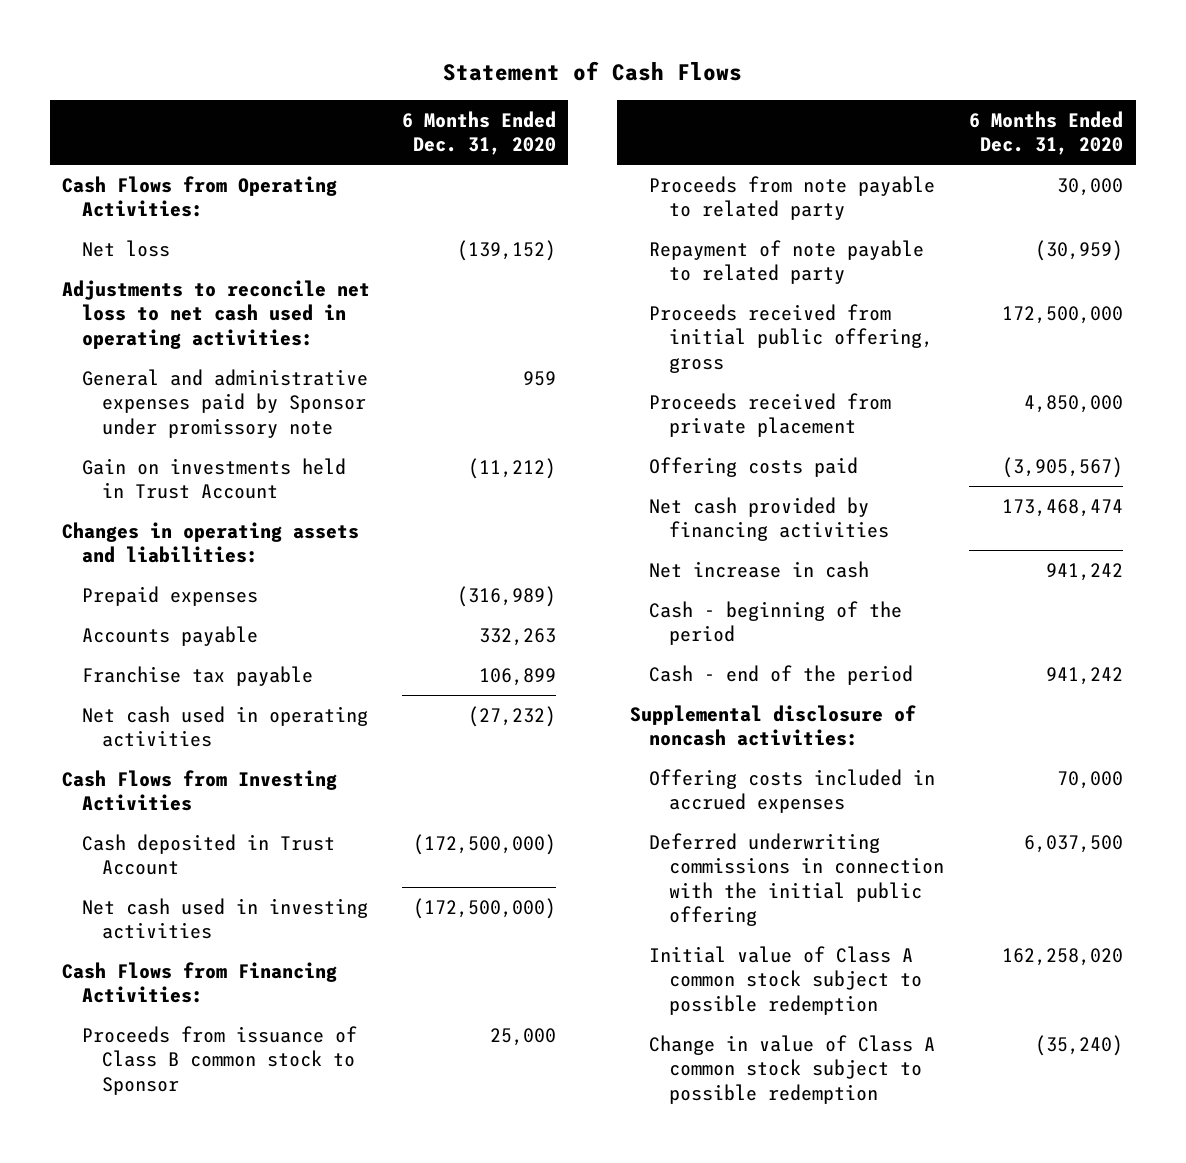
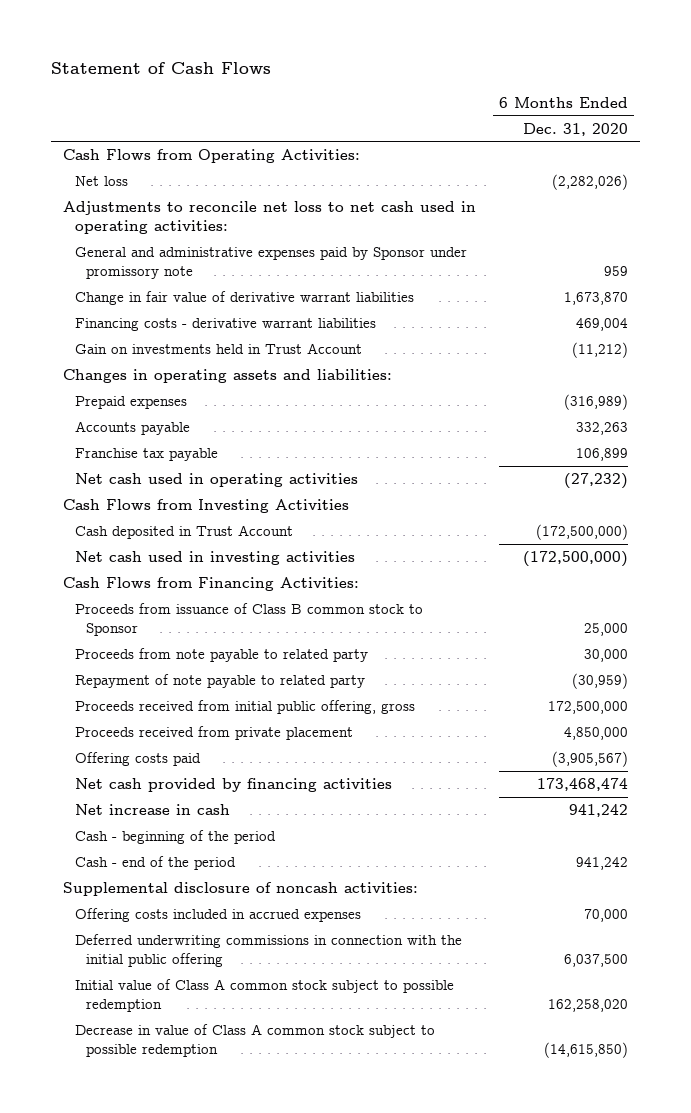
- Net loss | (139,152)
+ Net loss | (2,282,026)
+ Change in fair value of derivative warrant liabilities | 1,673,870
+ Financing costs - derivative warrant liabilities | 469,004
- Change in value of Class A common stock subject to possible redemption | (35,240)
+ Decrease in value of Class A common stock subject to possible redemption | (14,615,850)

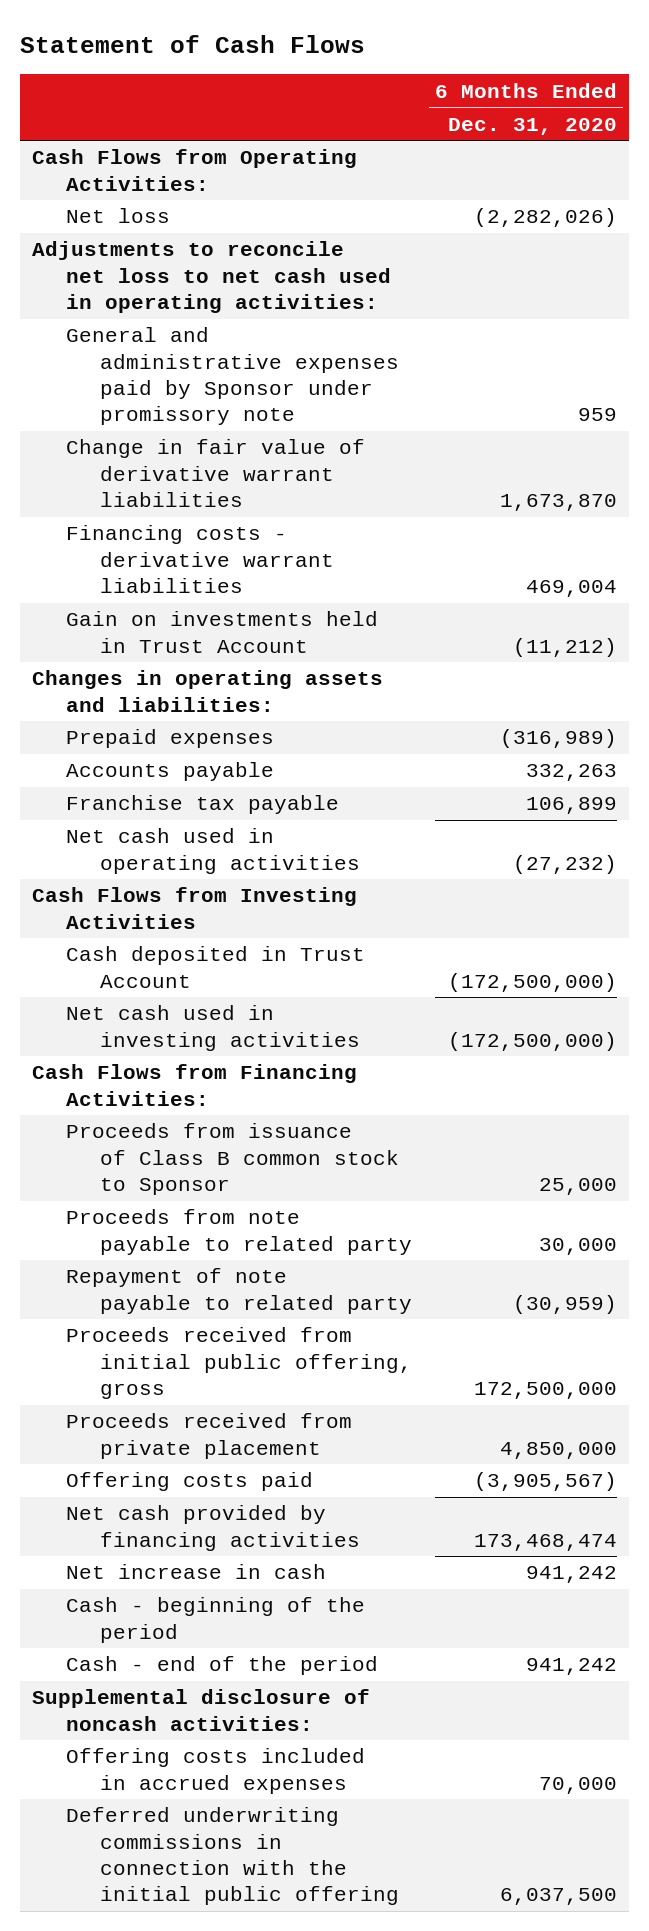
- Initial value of Class A common stock subject to possible redemption | 162,258,020
- Decrease in value of Class A common stock subject to possible redemption | (14,615,850)

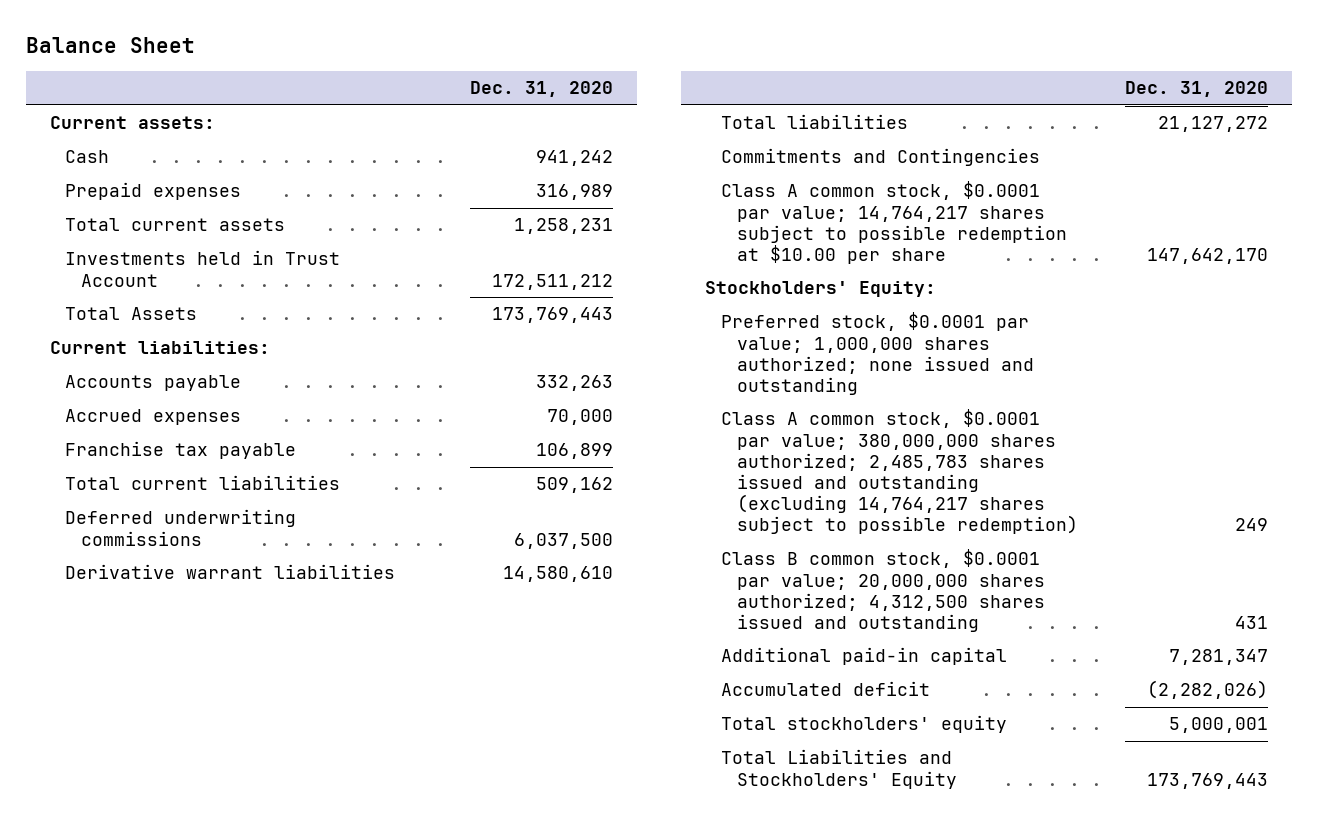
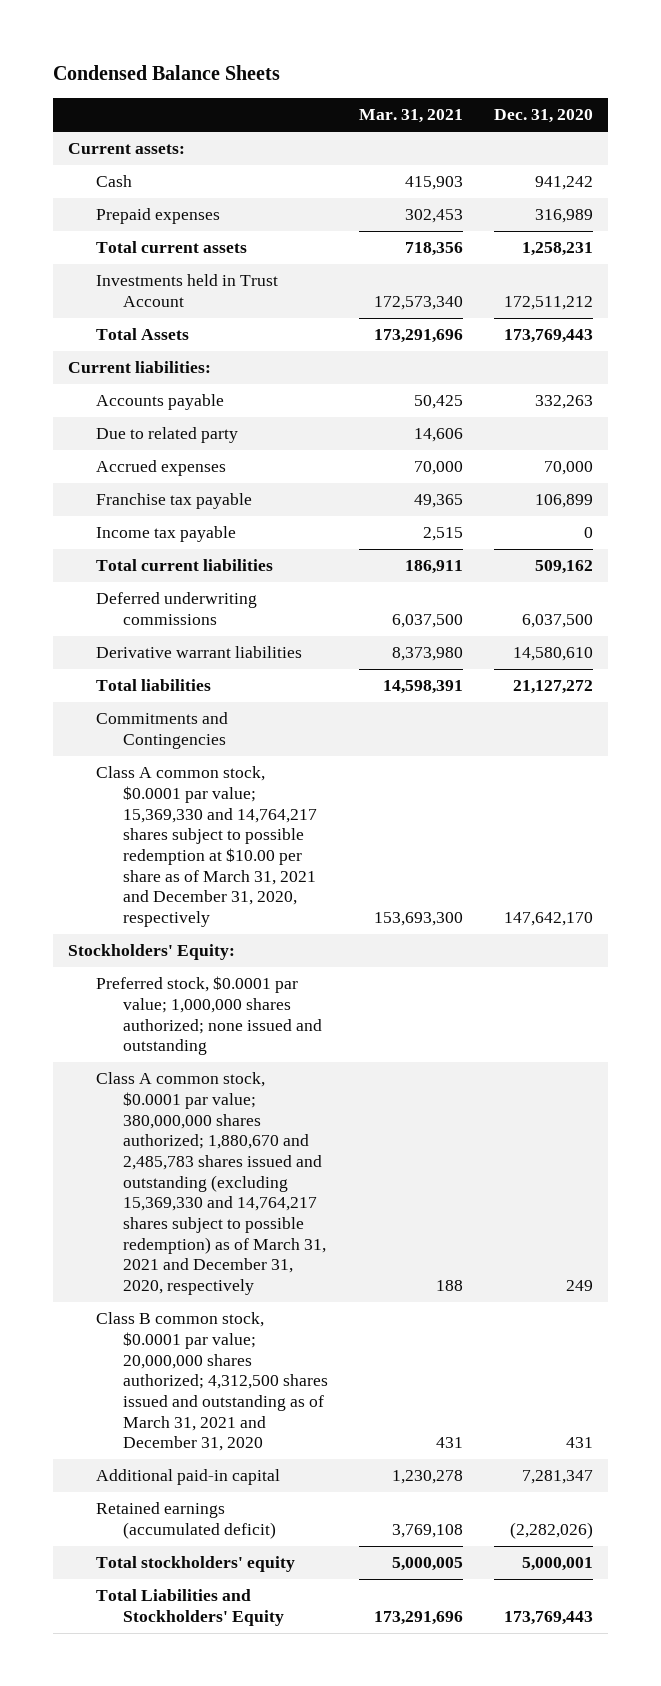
- Balance Sheet
+ Condensed Balance Sheets
- | Dec. 31, 2020
+ | Mar. 31, 2021 | Dec. 31, 2020
+ Due to related party | 14,606 |
+ Income tax payable | 2,515 | 0
- Class A common stock, $0.0001 par value; 14,764,217 shares subject to possible redemption at $10.00 per share | 147,642,170
+ Class A common stock, $0.0001 par value; 15,369,330 and 14,764,217 shares subject to possible redemption at $10.00 per share as of March 31, 2021 and December 31, 2020, respectively | 153,693,300 | 147,642,170
- Class A common stock, $0.0001 par value; 380,000,000 shares authorized; 2,485,783 shares issued and outstanding (excluding 14,764,217 shares subject to possible redemption) | 249
- Class B common stock, $0.0001 par value; 20,000,000 shares authorized; 4,312,500 shares issued and outstanding | 431
+ Class A common stock, $0.0001 par value; 380,000,000 shares authorized; 1,880,670 and 2,485,783 shares issued and outstanding (excluding 15,369,330 and 14,764,217 shares subject to possible redemption) as of March 31, 2021 and December 31, 2020, respectively | 188 | 249
+ Class B common stock, $0.0001 par value; 20,000,000 shares authorized; 4,312,500 shares issued and outstanding as of March 31, 2021 and December 31, 2020 | 431 | 431
- Accumulated deficit | (2,282,026)
+ Retained earnings (accumulated deficit) | 3,769,108 | (2,282,026)

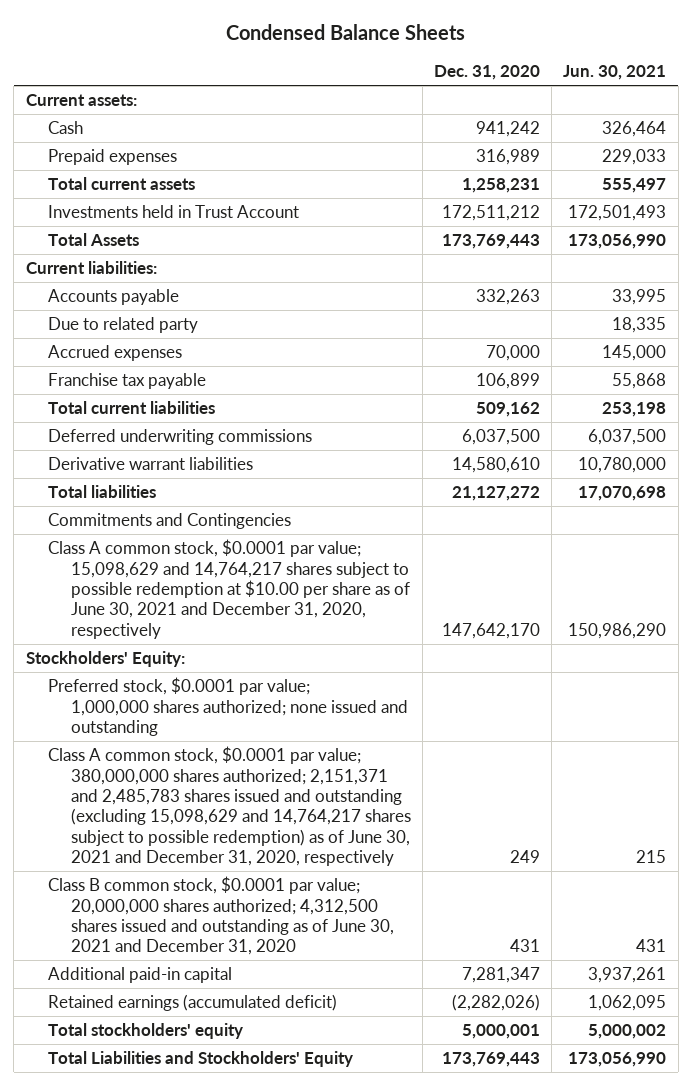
- | Mar. 31, 2021 | Dec. 31, 2020
+ | Dec. 31, 2020 | Jun. 30, 2021
- Income tax payable | 2,515 | 0
- Class A common stock, $0.0001 par value; 15,369,330 and 14,764,217 shares subject to possible redemption at $10.00 per share as of March 31, 2021 and December 31, 2020, respectively | 153,693,300 | 147,642,170
+ Class A common stock, $0.0001 par value; 15,098,629 and 14,764,217 shares subject to possible redemption at $10.00 per share as of June 30, 2021 and December 31, 2020, respectively | 147,642,170 | 150,986,290
- Class A common stock, $0.0001 par value; 380,000,000 shares authorized; 1,880,670 and 2,485,783 shares issued and outstanding (excluding 15,369,330 and 14,764,217 shares subject to possible redemption) as of March 31, 2021 and December 31, 2020, respectively | 188 | 249
- Class B common stock, $0.0001 par value; 20,000,000 shares authorized; 4,312,500 shares issued and outstanding as of March 31, 2021 and December 31, 2020 | 431 | 431
+ Class A common stock, $0.0001 par value; 380,000,000 shares authorized; 2,151,371 and 2,485,783 shares issued and outstanding (excluding 15,098,629 and 14,764,217 shares subject to possible redemption) as of June 30, 2021 and December 31, 2020, respectively | 249 | 215
+ Class B common stock, $0.0001 par value; 20,000,000 shares authorized; 4,312,500 shares issued and outstanding as of June 30, 2021 and December 31, 2020 | 431 | 431

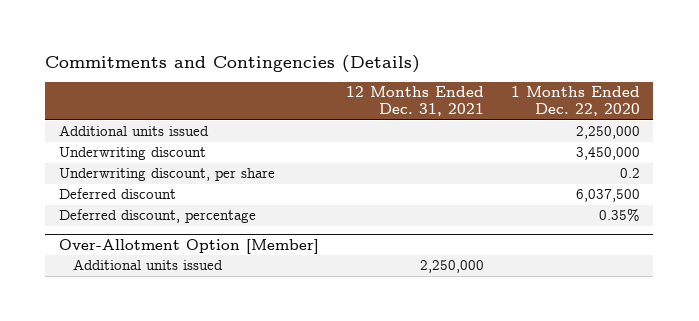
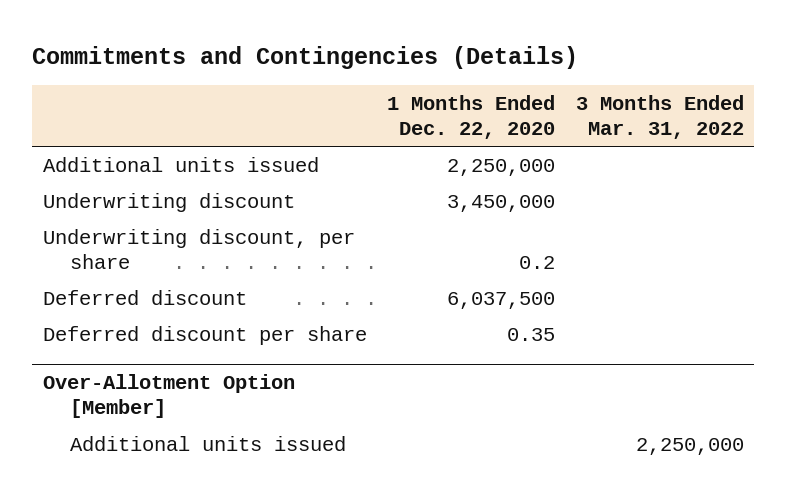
- | 12 Months Ended Dec. 31, 2021 | 1 Months Ended Dec. 22, 2020
+ | 1 Months Ended Dec. 22, 2020 | 3 Months Ended Mar. 31, 2022
- Deferred discount, percentage | | 0.35%
+ Deferred discount per share | 0.35 |

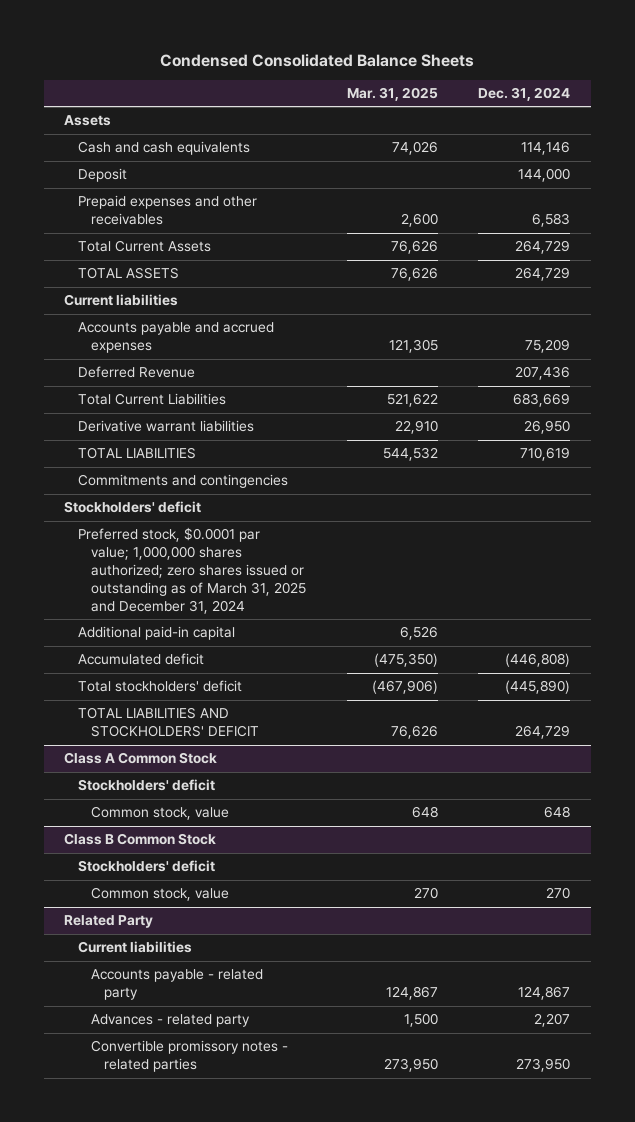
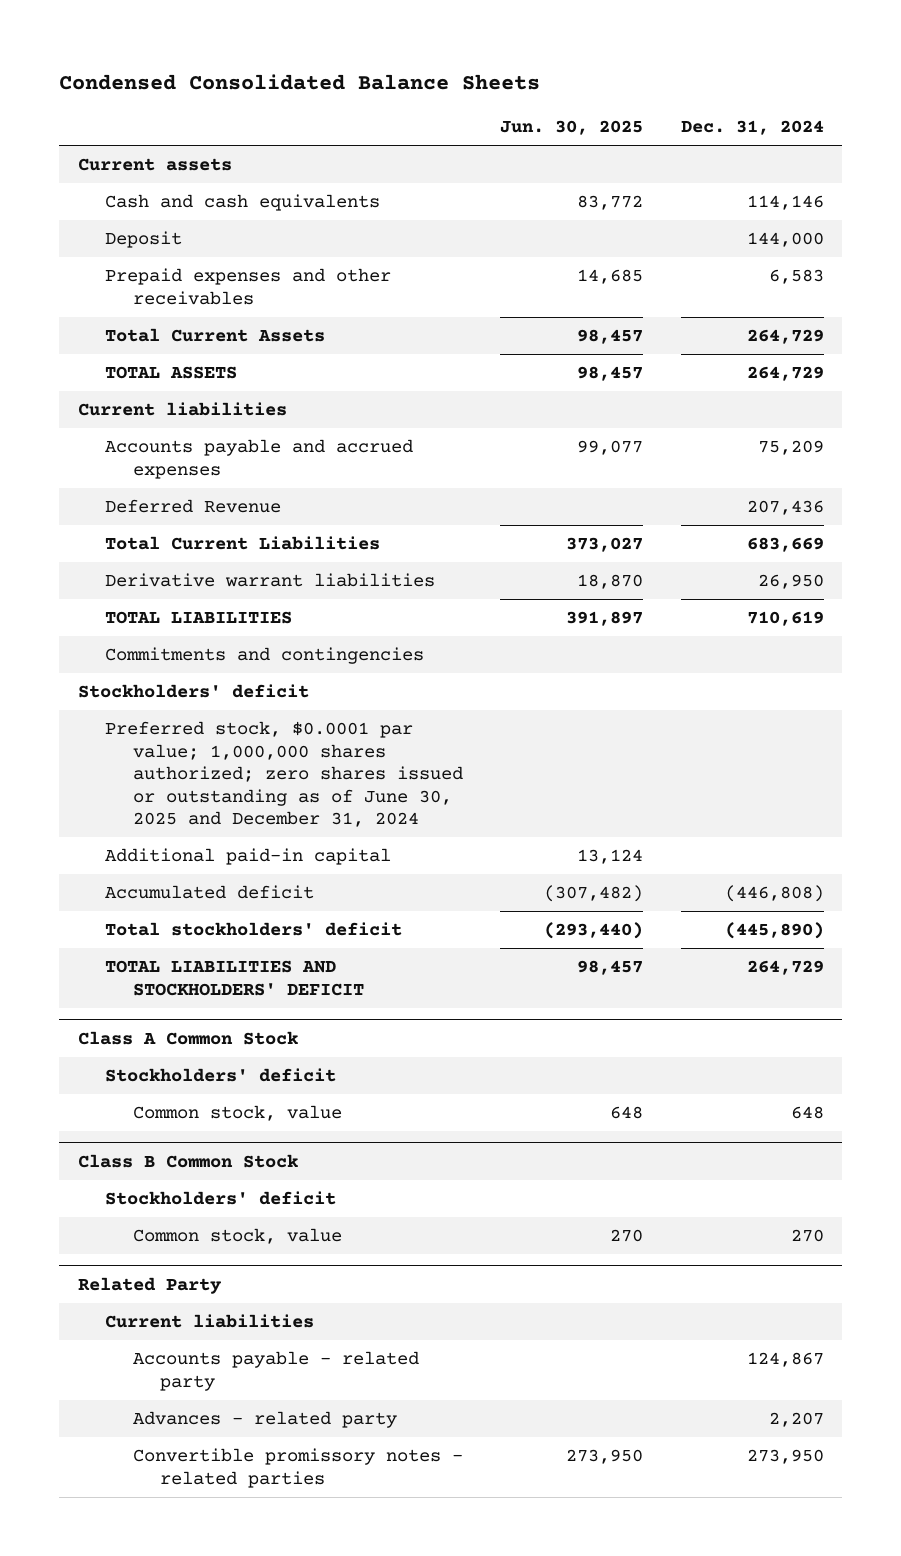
- | Mar. 31, 2025 | Dec. 31, 2024
+ | Jun. 30, 2025 | Dec. 31, 2024
- Assets
+ Current assets
- Preferred stock, $0.0001 par value; 1,000,000 shares authorized; zero shares issued or outstanding as of March 31, 2025 and December 31, 2024
+ Preferred stock, $0.0001 par value; 1,000,000 shares authorized; zero shares issued or outstanding as of June 30, 2025 and December 31, 2024

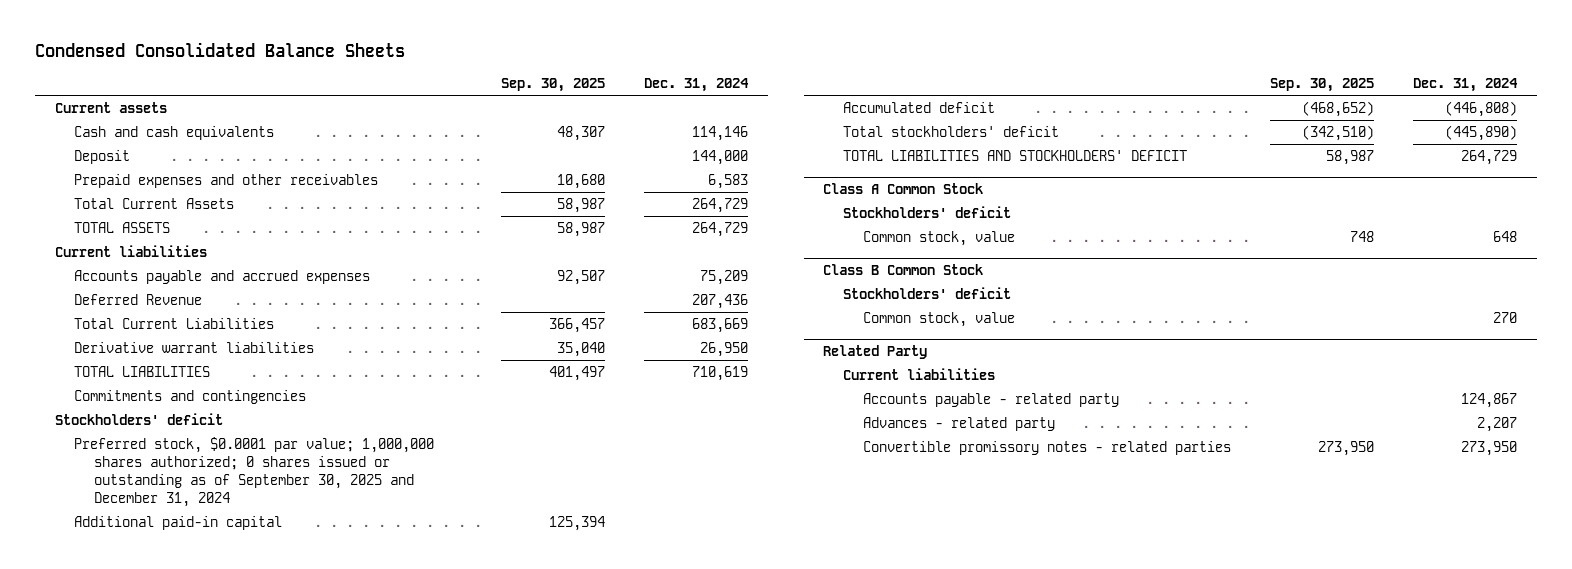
- | Jun. 30, 2025 | Dec. 31, 2024
+ | Sep. 30, 2025 | Dec. 31, 2024
- Preferred stock, $0.0001 par value; 1,000,000 shares authorized; zero shares issued or outstanding as of June 30, 2025 and December 31, 2024
+ Preferred stock, $0.0001 par value; 1,000,000 shares authorized; 0 shares issued or outstanding as of September 30, 2025 and December 31, 2024

